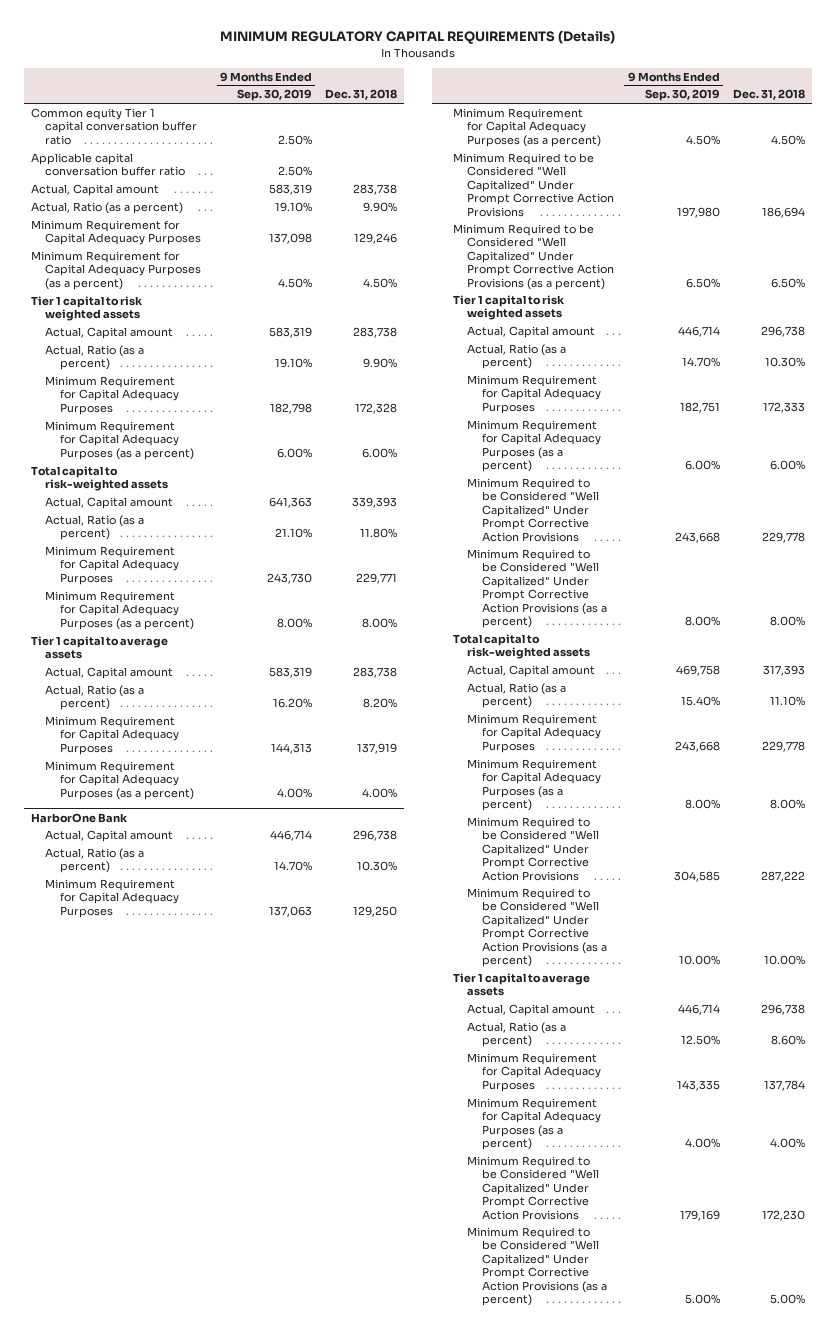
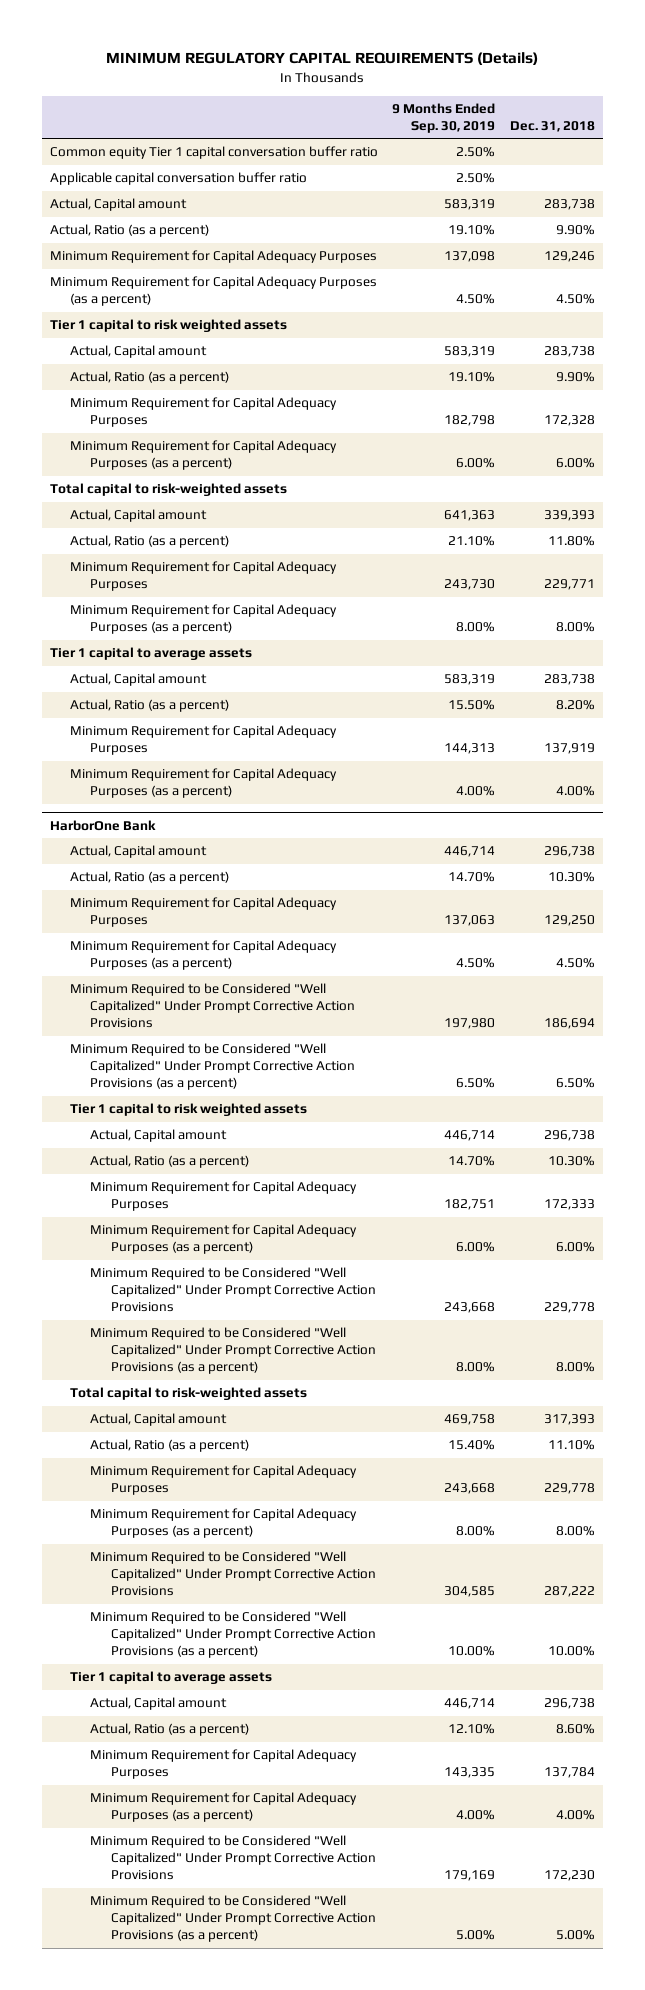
- Actual, Ratio (as a percent) | 16.20% | 8.20%
+ Actual, Ratio (as a percent) | 15.50% | 8.20%
@ HarborOne Bank
- Actual, Ratio (as a percent) | 12.50% | 8.60%
+ Actual, Ratio (as a percent) | 12.10% | 8.60%

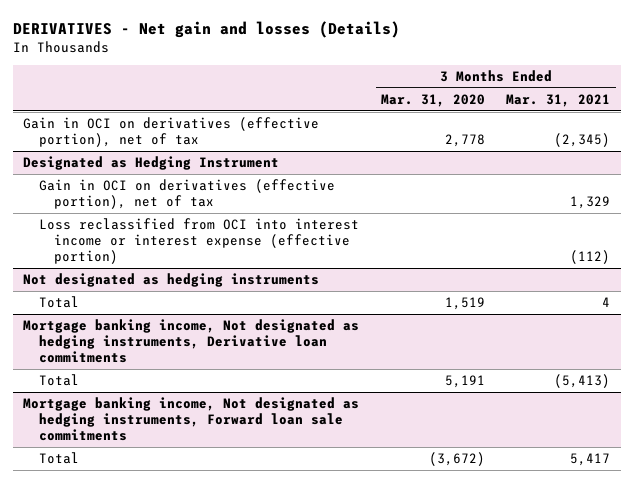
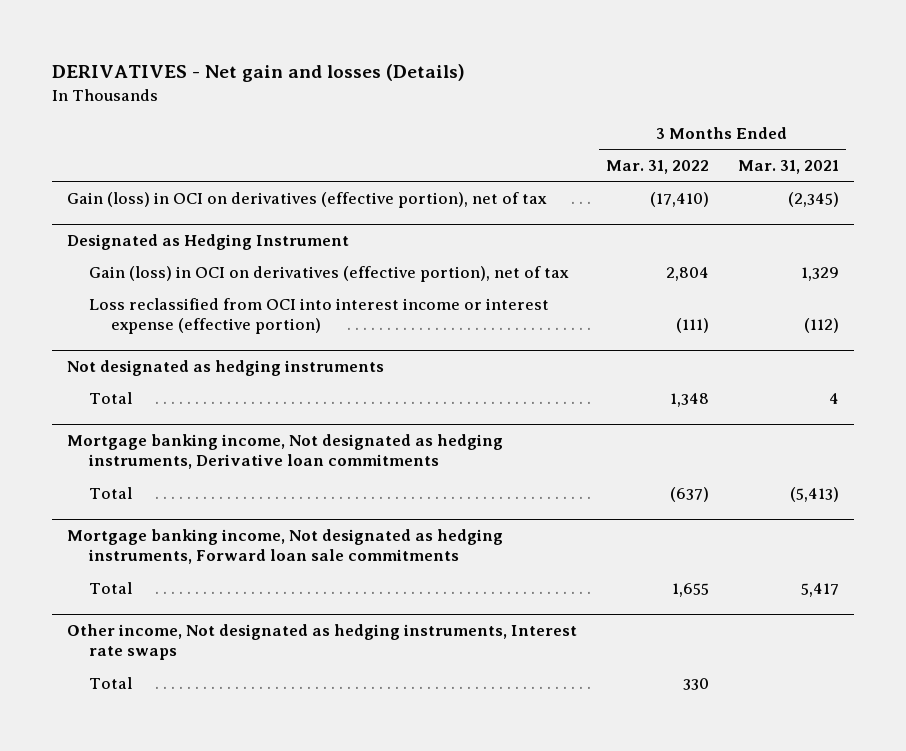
- | 3 Months Ended Mar. 31, 2020 | 3 Months Ended Mar. 31, 2021
+ | 3 Months Ended Mar. 31, 2022 | 3 Months Ended Mar. 31, 2021
- Gain in OCI on derivatives (effective portion), net of tax | 2,778 | (2,345)
+ Gain (loss) in OCI on derivatives (effective portion), net of tax | (17,410) | (2,345)
@ Designated as Hedging Instrument
- Gain in OCI on derivatives (effective portion), net of tax | | 1,329
+ Gain (loss) in OCI on derivatives (effective portion), net of tax | 2,804 | 1,329
+ Other income, Not designated as hedging instruments, Interest rate swaps
+ Total | 330 |

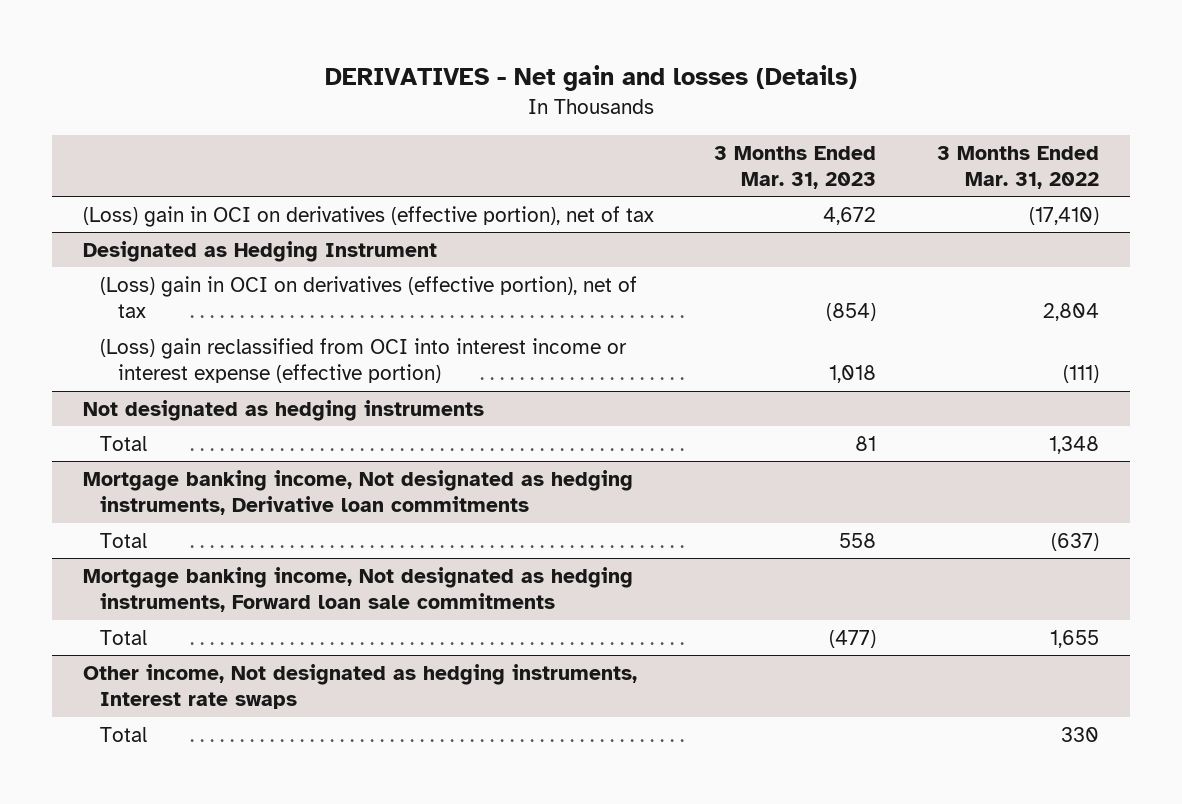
- | 3 Months Ended Mar. 31, 2022 | 3 Months Ended Mar. 31, 2021
+ | 3 Months Ended Mar. 31, 2023 | 3 Months Ended Mar. 31, 2022
- Gain (loss) in OCI on derivatives (effective portion), net of tax | (17,410) | (2,345)
+ (Loss) gain in OCI on derivatives (effective portion), net of tax | 4,672 | (17,410)
@ Designated as Hedging Instrument
- Gain (loss) in OCI on derivatives (effective portion), net of tax | 2,804 | 1,329
- Loss reclassified from OCI into interest income or interest expense (effective portion) | (111) | (112)
+ (Loss) gain in OCI on derivatives (effective portion), net of tax | (854) | 2,804
+ (Loss) gain reclassified from OCI into interest income or interest expense (effective portion) | 1,018 | (111)

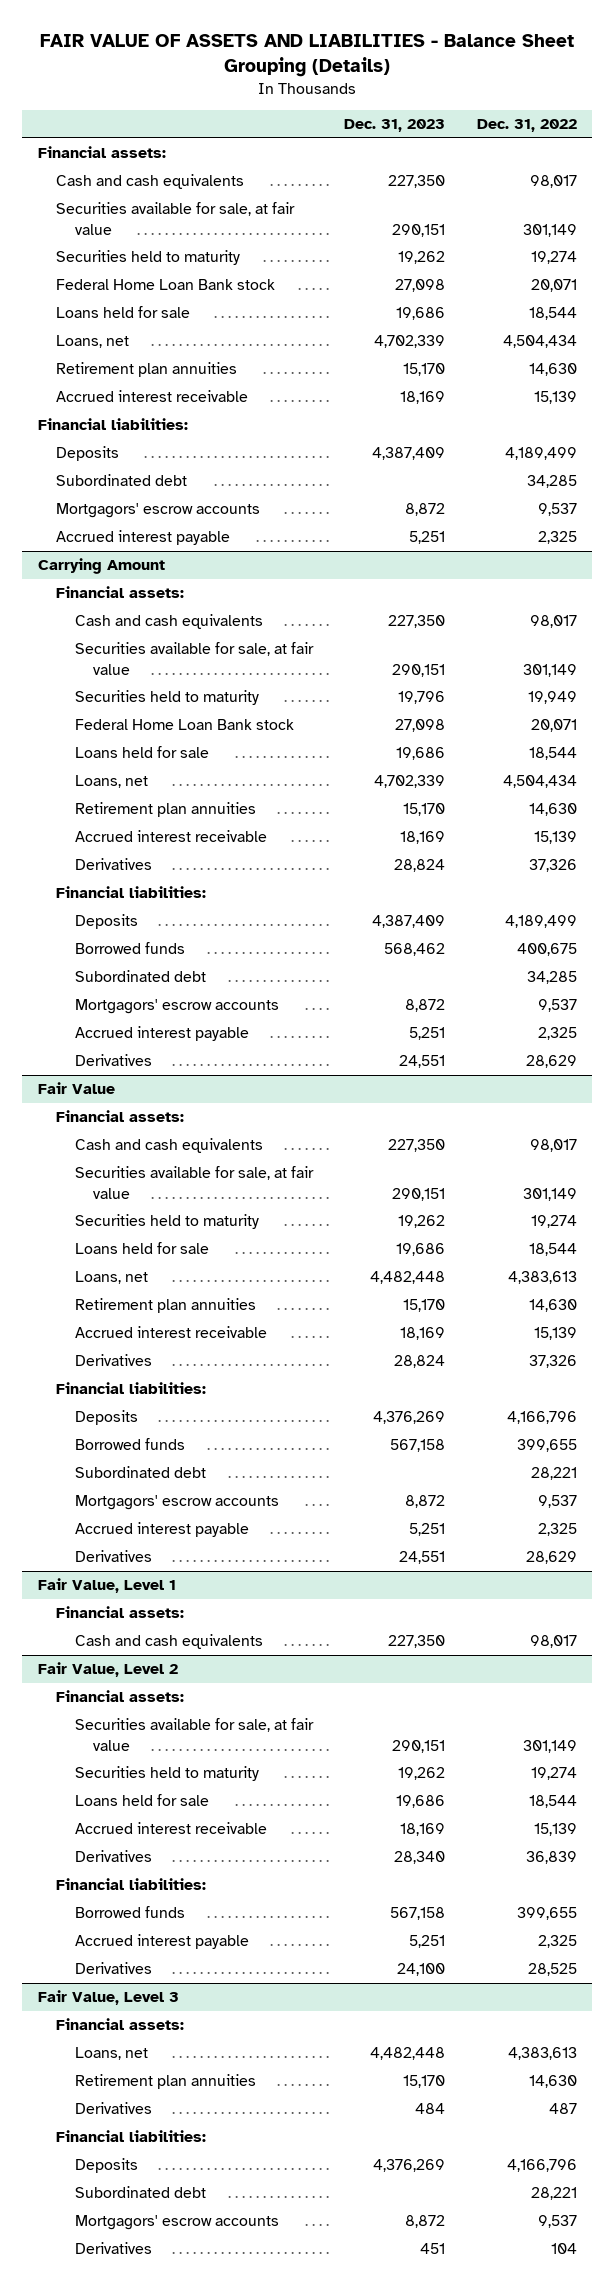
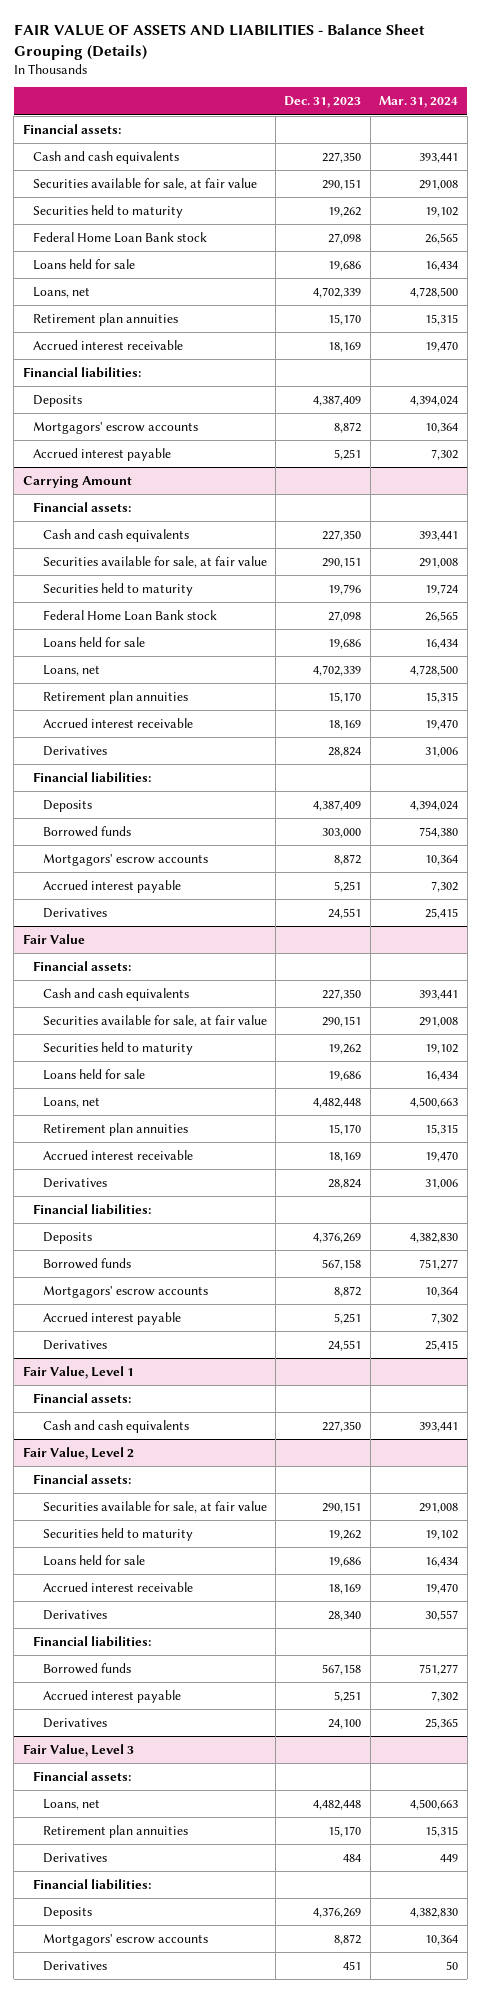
- | Dec. 31, 2023 | Dec. 31, 2022
+ | Dec. 31, 2023 | Mar. 31, 2024
- Subordinated debt | | 34,285
@ Carrying Amount
- Borrowed funds | 568,462 | 400,675
- Subordinated debt | | 34,285
+ Borrowed funds | 303,000 | 754,380
@ Fair Value
- Subordinated debt | | 28,221
@ Fair Value, Level 3
- Subordinated debt | | 28,221

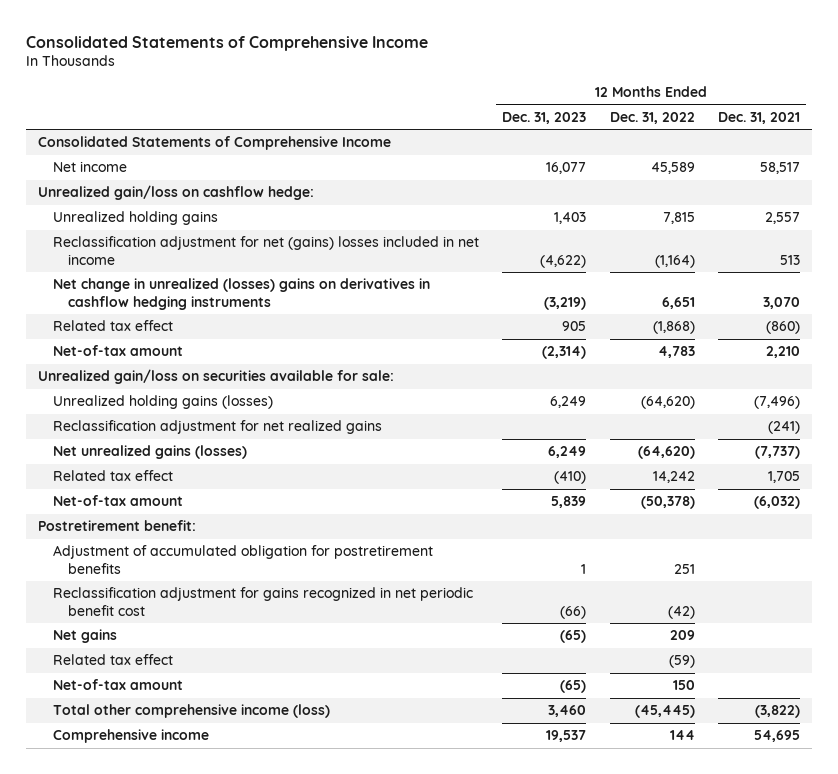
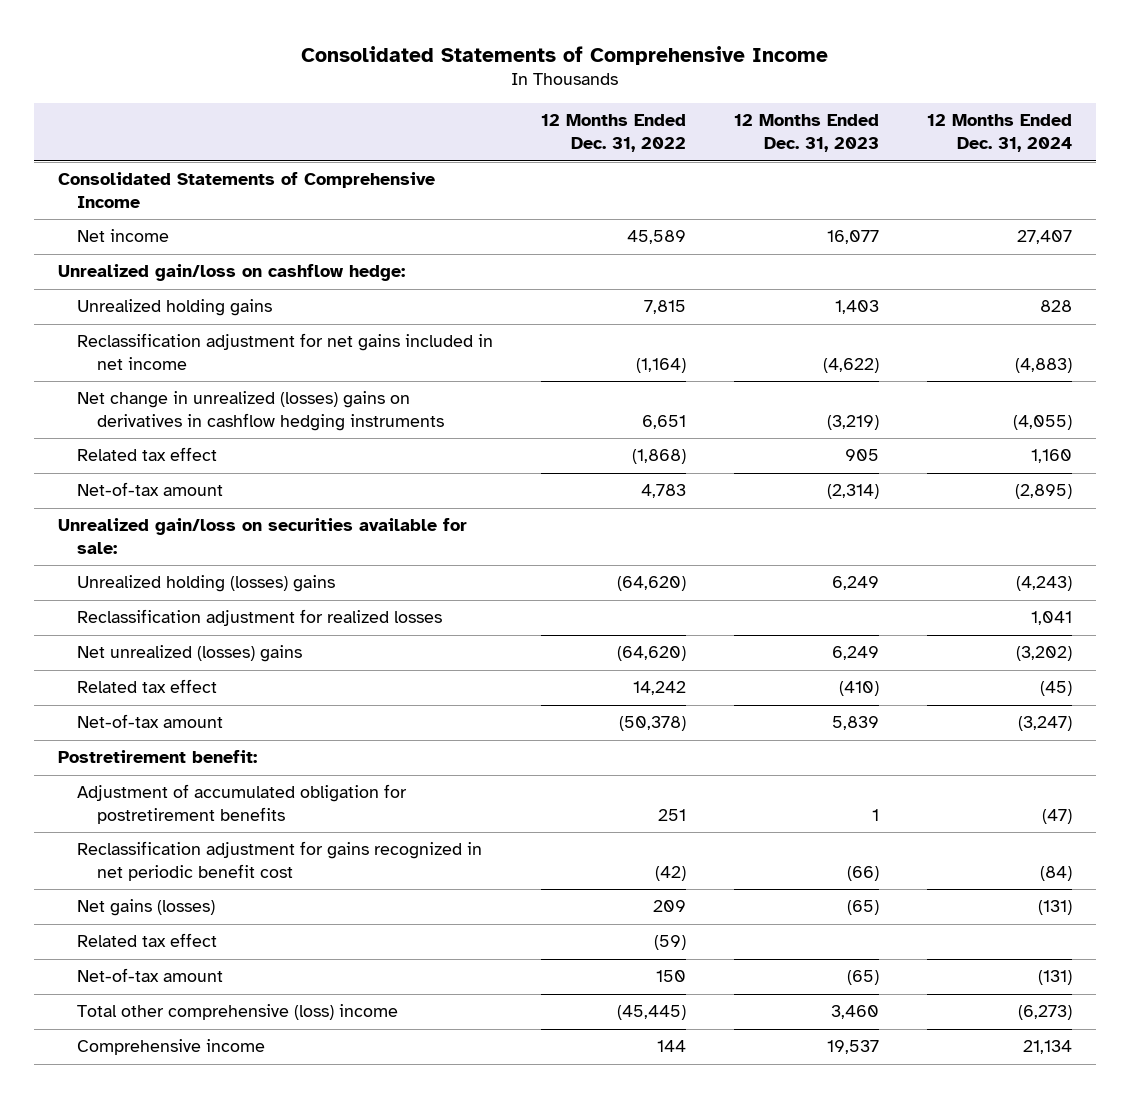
- | 12 Months Ended Dec. 31, 2023 | 12 Months Ended Dec. 31, 2022 | 12 Months Ended Dec. 31, 2021
+ | 12 Months Ended Dec. 31, 2022 | 12 Months Ended Dec. 31, 2023 | 12 Months Ended Dec. 31, 2024
- Reclassification adjustment for net (gains) losses included in net income | (4,622) | (1,164) | 513
+ Reclassification adjustment for net gains included in net income | (1,164) | (4,622) | (4,883)
- Unrealized holding gains (losses) | 6,249 | (64,620) | (7,496)
- Reclassification adjustment for net realized gains | | | (241)
- Net unrealized gains (losses) | 6,249 | (64,620) | (7,737)
+ Unrealized holding (losses) gains | (64,620) | 6,249 | (4,243)
+ Reclassification adjustment for realized losses | | | 1,041
+ Net unrealized (losses) gains | (64,620) | 6,249 | (3,202)
- Net gains | (65) | 209 |
+ Net gains (losses) | 209 | (65) | (131)
- Total other comprehensive income (loss) | 3,460 | (45,445) | (3,822)
+ Total other comprehensive (loss) income | (45,445) | 3,460 | (6,273)

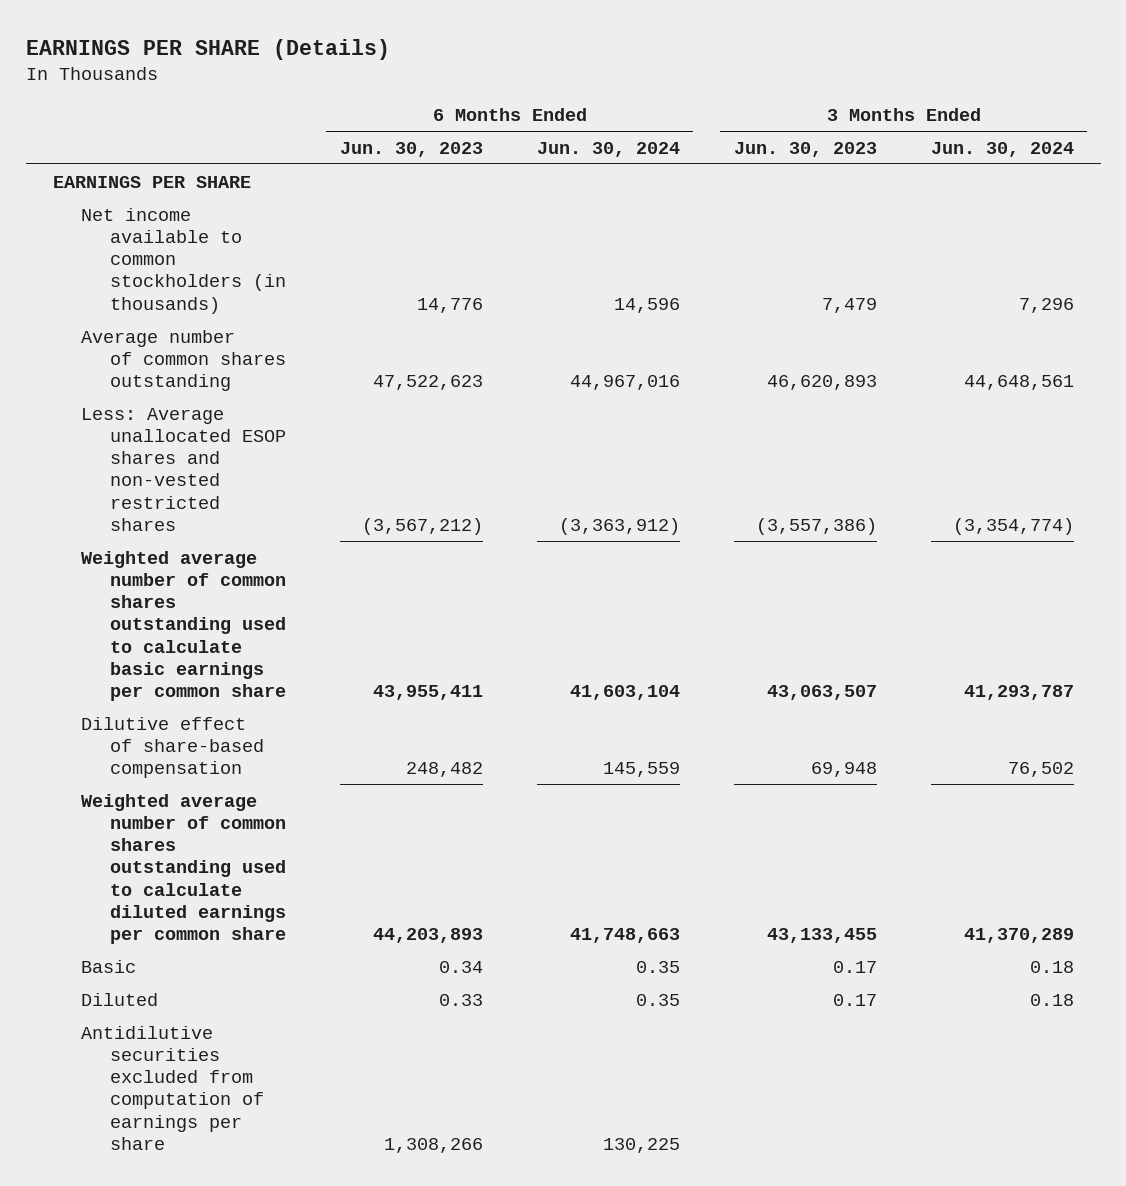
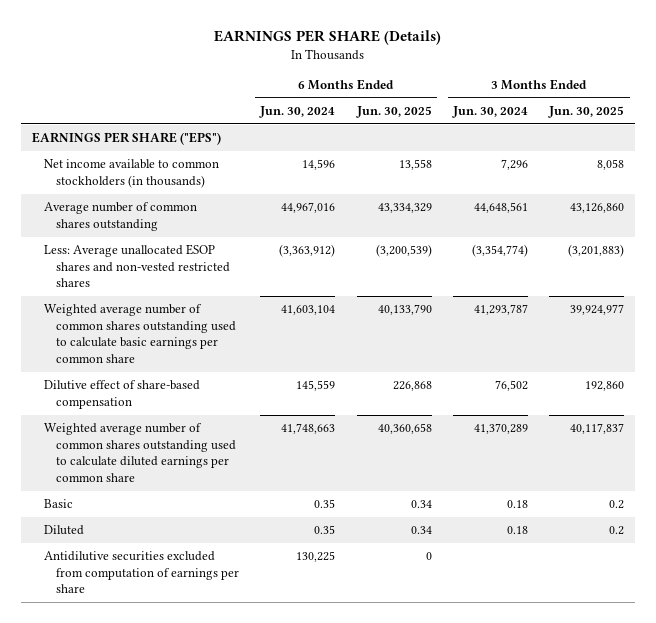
- | 6 Months Ended Jun. 30, 2023 | 6 Months Ended Jun. 30, 2024 | 3 Months Ended Jun. 30, 2023 | 3 Months Ended Jun. 30, 2024
+ | 6 Months Ended Jun. 30, 2024 | 6 Months Ended Jun. 30, 2025 | 3 Months Ended Jun. 30, 2024 | 3 Months Ended Jun. 30, 2025
- EARNINGS PER SHARE
+ EARNINGS PER SHARE ("EPS")

